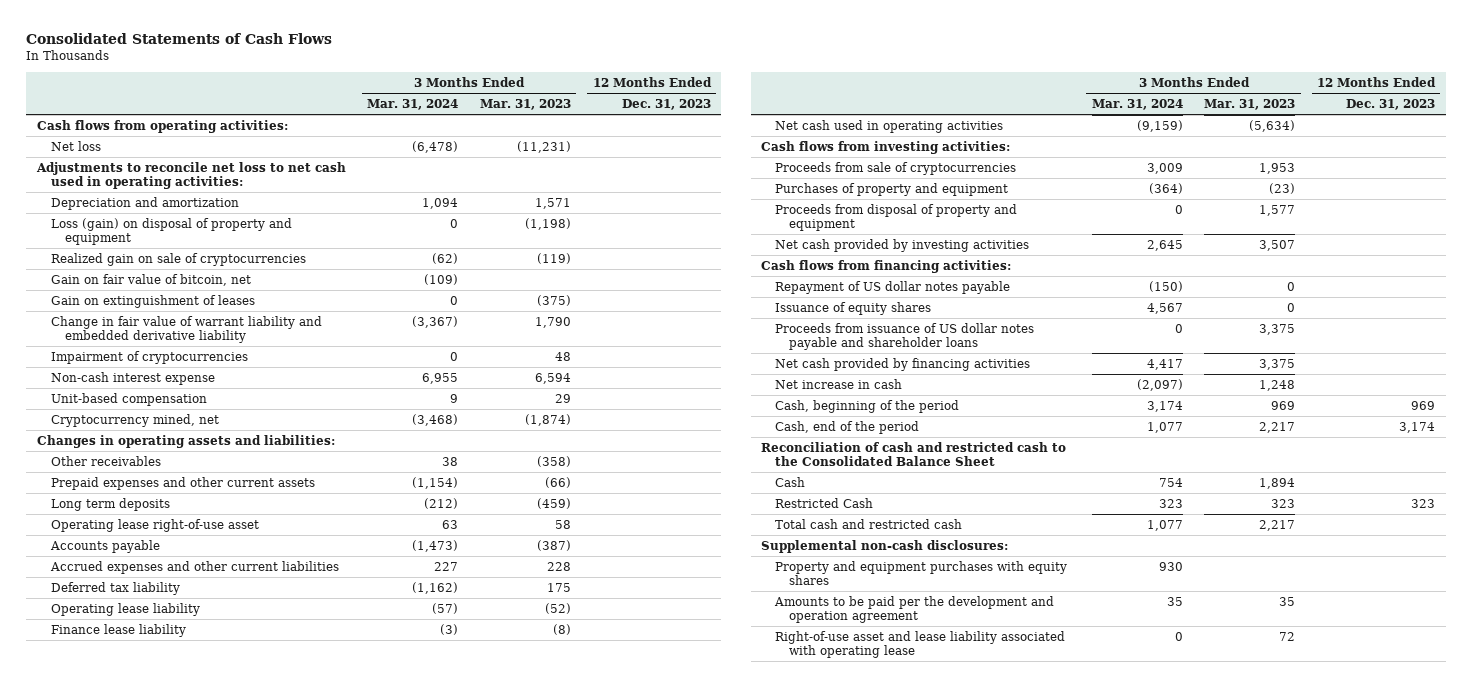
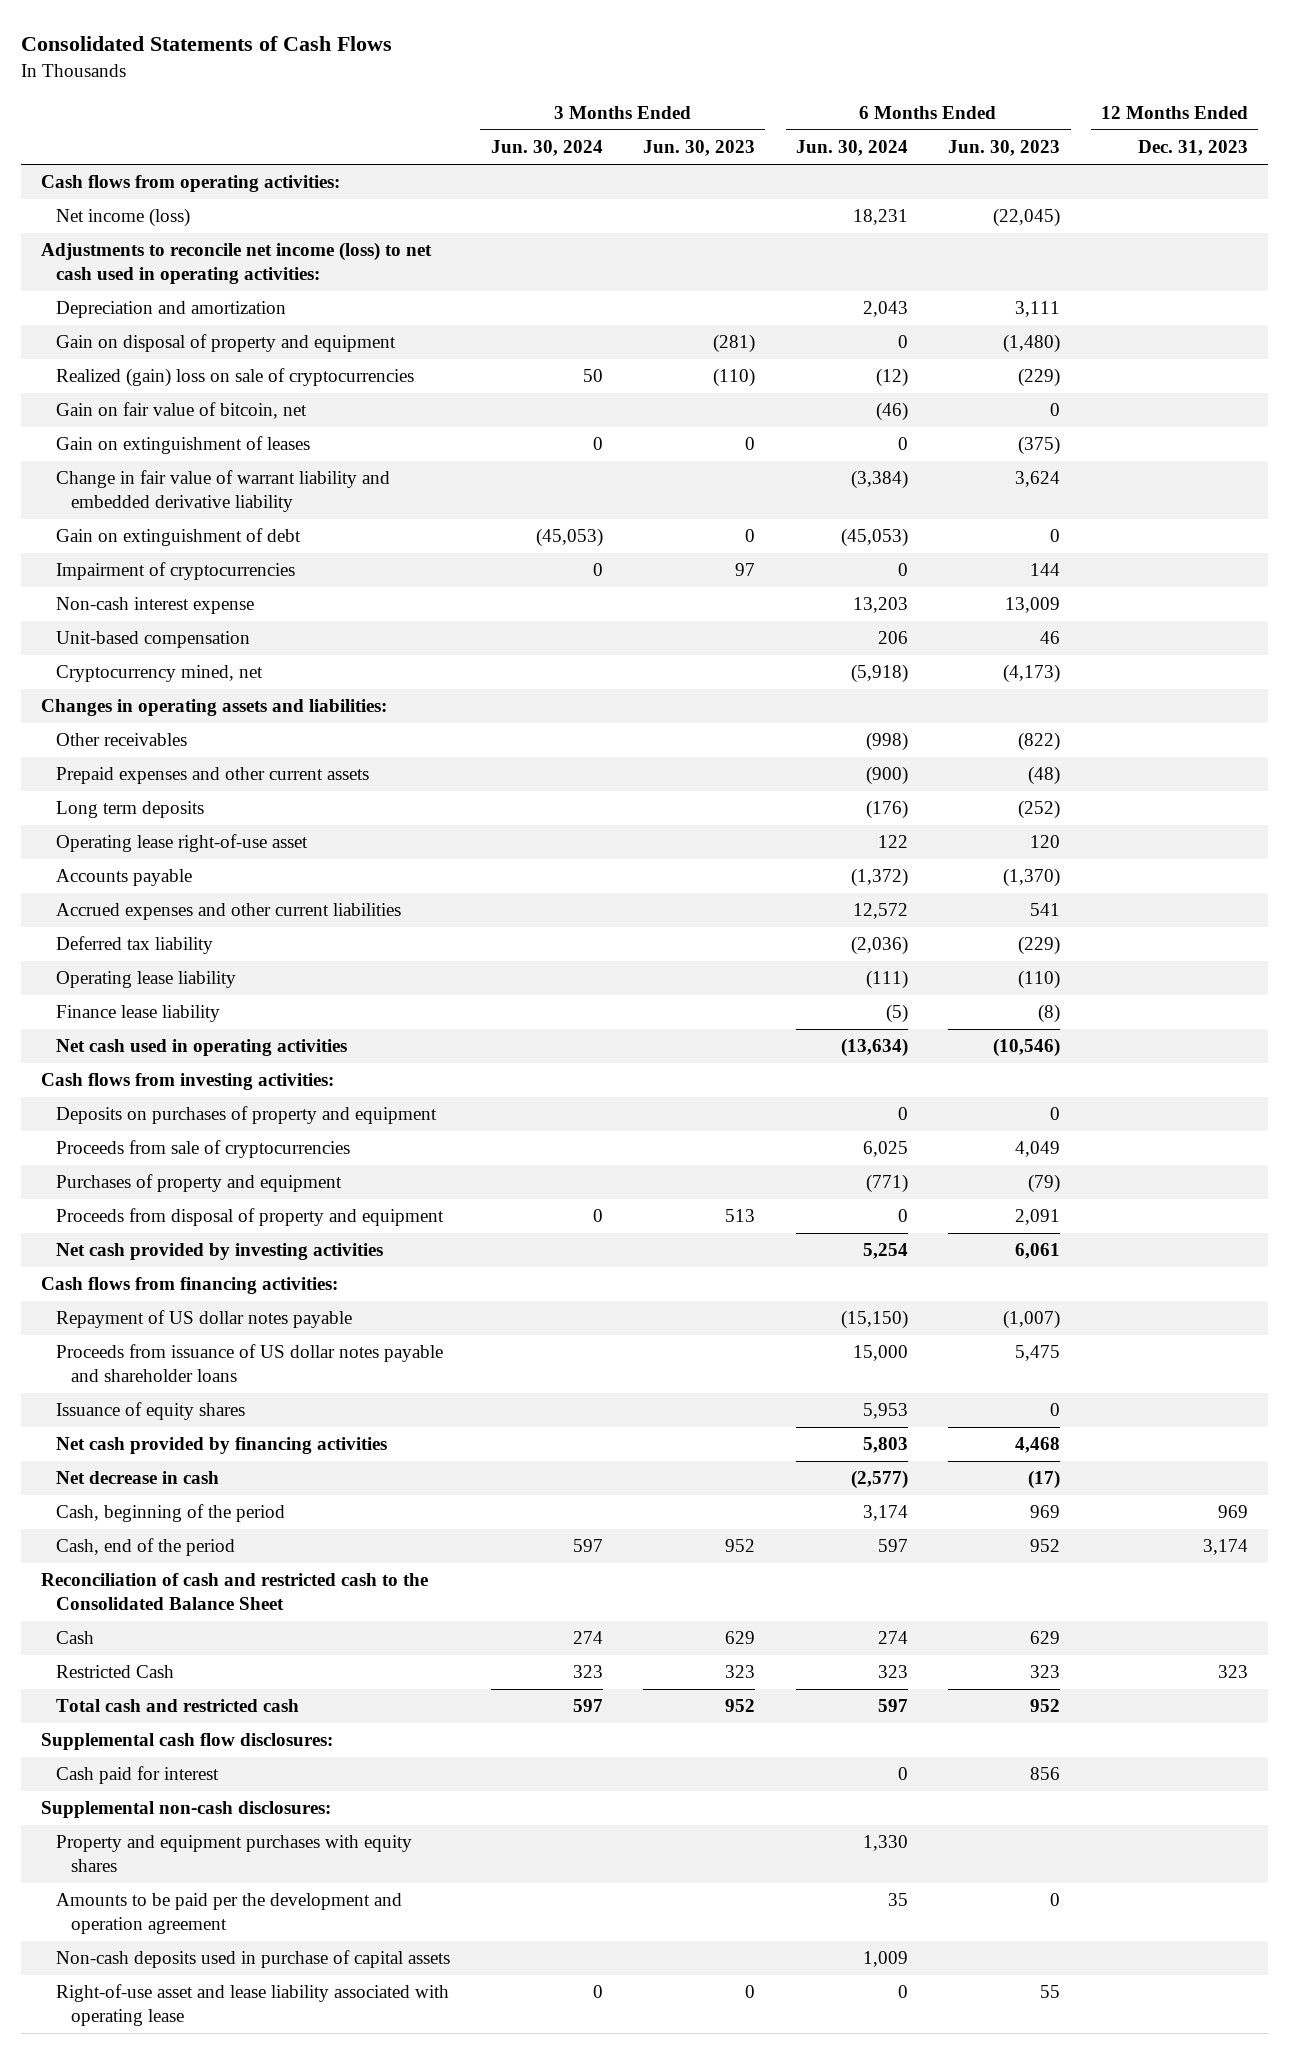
- | 3 Months Ended Mar. 31, 2024 | 3 Months Ended Mar. 31, 2023 | 12 Months Ended Dec. 31, 2023
+ | 3 Months Ended Jun. 30, 2024 | 3 Months Ended Jun. 30, 2023 | 6 Months Ended Jun. 30, 2024 | 6 Months Ended Jun. 30, 2023 | 12 Months Ended Dec. 31, 2023
- Net loss | (6,478) | (11,231) |
- Adjustments to reconcile net loss to net cash used in operating activities:
+ Net income (loss) | | | 18,231 | (22,045) |
+ Adjustments to reconcile net income (loss) to net cash used in operating activities:
- Loss (gain) on disposal of property and equipment | 0 | (1,198) |
- Realized gain on sale of cryptocurrencies | (62) | (119) |
+ Gain on disposal of property and equipment | | (281) | 0 | (1,480) |
+ Realized (gain) loss on sale of cryptocurrencies | 50 | (110) | (12) | (229) |
+ Gain on extinguishment of debt | (45,053) | 0 | (45,053) | 0 |
+ Deposits on purchases of property and equipment | | | 0 | 0 |
moved down: Issuance of equity shares | | | 5,953 | 0 |
- Net increase in cash | (2,097) | 1,248 |
+ Net decrease in cash | | | (2,577) | (17) |
+ Supplemental cash flow disclosures:
+ Cash paid for interest | | | 0 | 856 |
+ Non-cash deposits used in purchase of capital assets | | | 1,009 | |

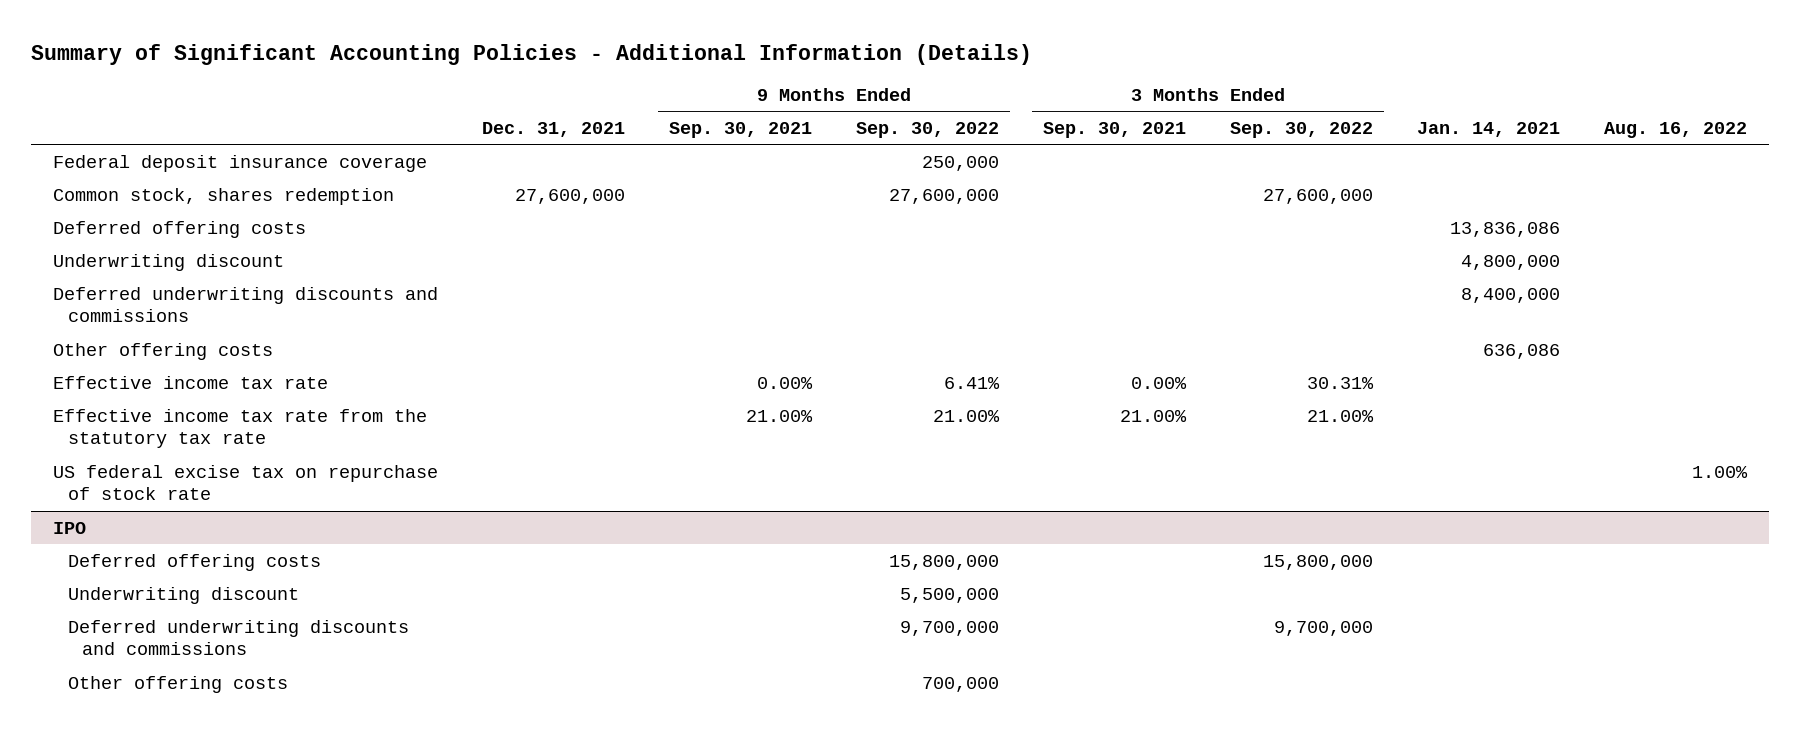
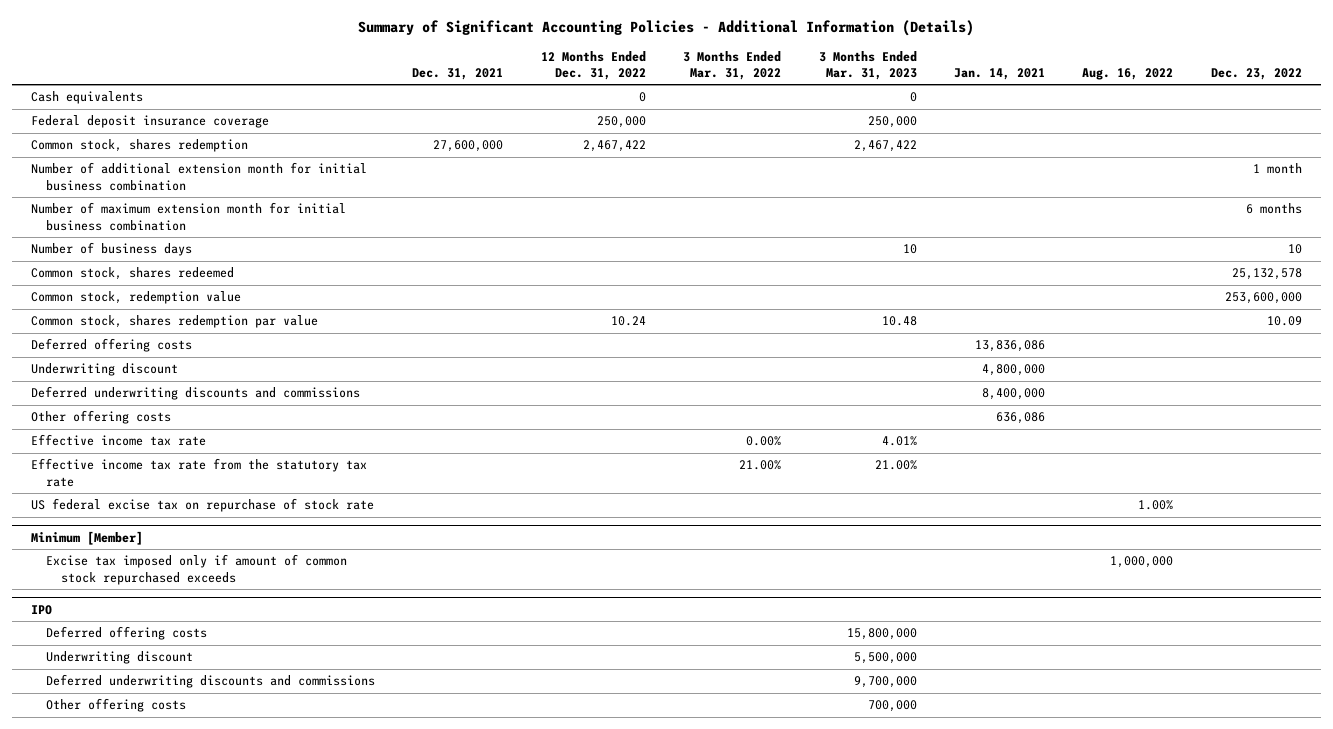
- | Dec. 31, 2021 | 9 Months Ended Sep. 30, 2021 | 9 Months Ended Sep. 30, 2022 | 3 Months Ended Sep. 30, 2021 | 3 Months Ended Sep. 30, 2022 | Jan. 14, 2021 | Aug. 16, 2022
+ | Dec. 31, 2021 | 12 Months Ended Dec. 31, 2022 | 3 Months Ended Mar. 31, 2022 | 3 Months Ended Mar. 31, 2023 | Jan. 14, 2021 | Aug. 16, 2022 | Dec. 23, 2022
+ Cash equivalents | | 0 | | 0 | | |
+ Number of additional extension month for initial business combination | | | | | | | 1 month
+ Number of maximum extension month for initial business combination | | | | | | | 6 months
+ Number of business days | | | | 10 | | | 10
+ Common stock, shares redeemed | | | | | | | 25,132,578
+ Common stock, redemption value | | | | | | | 253,600,000
+ Common stock, shares redemption par value | | 10.24 | | 10.48 | | | 10.09
+ Minimum [Member]
+ Excise tax imposed only if amount of common stock repurchased exceeds | | | | | | 1,000,000 |

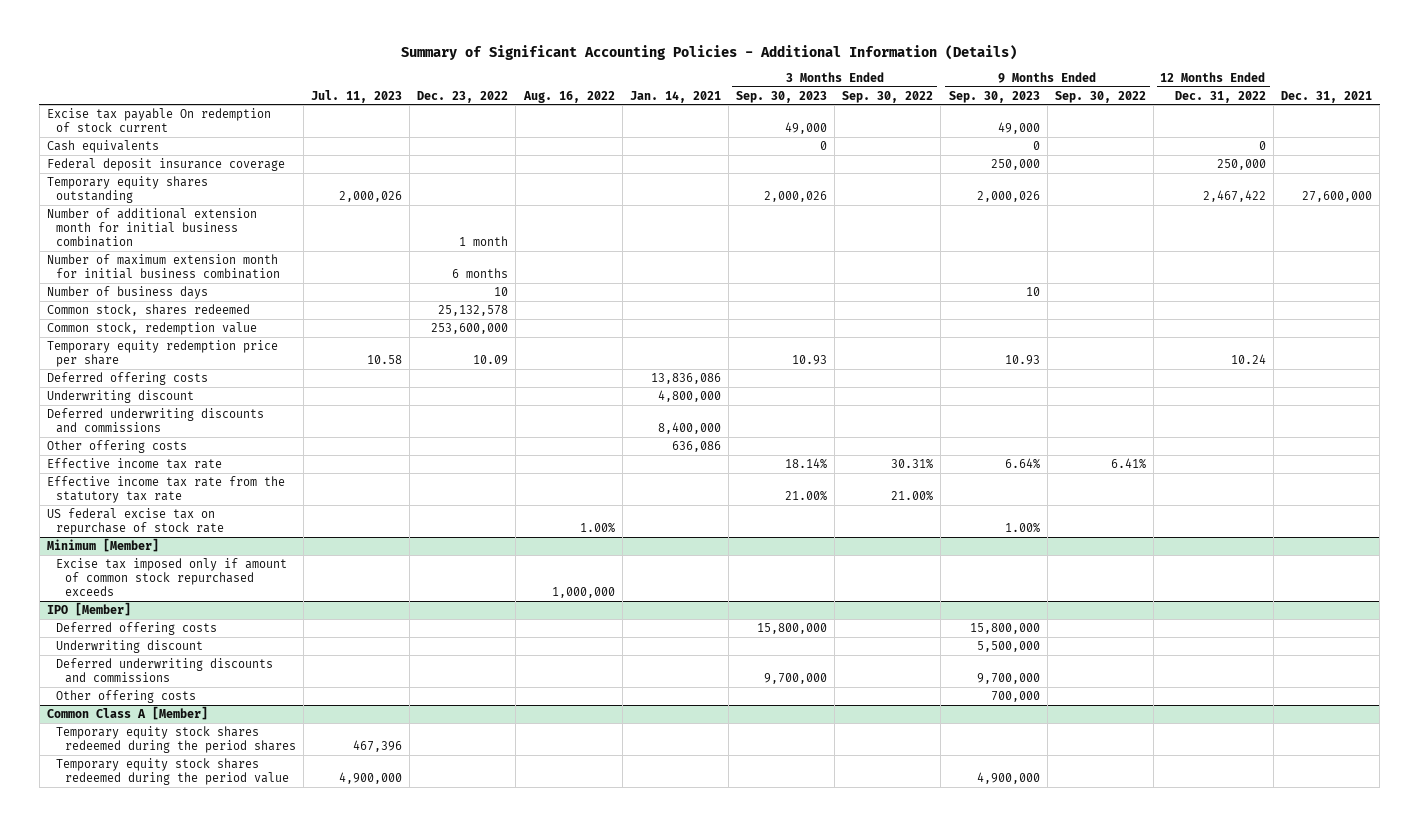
- | Dec. 31, 2021 | 12 Months Ended Dec. 31, 2022 | 3 Months Ended Mar. 31, 2022 | 3 Months Ended Mar. 31, 2023 | Jan. 14, 2021 | Aug. 16, 2022 | Dec. 23, 2022
+ | Jul. 11, 2023 | Dec. 23, 2022 | Aug. 16, 2022 | Jan. 14, 2021 | 3 Months Ended Sep. 30, 2023 | 3 Months Ended Sep. 30, 2022 | 9 Months Ended Sep. 30, 2023 | 9 Months Ended Sep. 30, 2022 | 12 Months Ended Dec. 31, 2022 | Dec. 31, 2021
+ Excise tax payable On redemption of stock current | | | | | 49,000 | | 49,000 | | |
- Common stock, shares redemption | 27,600,000 | 2,467,422 | | 2,467,422 | | |
+ Temporary equity shares outstanding | 2,000,026 | | | | 2,000,026 | | 2,000,026 | | 2,467,422 | 27,600,000
- Common stock, shares redemption par value | | 10.24 | | 10.48 | | | 10.09
+ Temporary equity redemption price per share | 10.58 | 10.09 | | | 10.93 | | 10.93 | | 10.24 |
- IPO
+ IPO [Member]
+ Common Class A [Member]
+ Temporary equity stock shares redeemed during the period shares | 467,396 | | | | | | | | |
+ Temporary equity stock shares redeemed during the period value | 4,900,000 | | | | | | 4,900,000 | | |

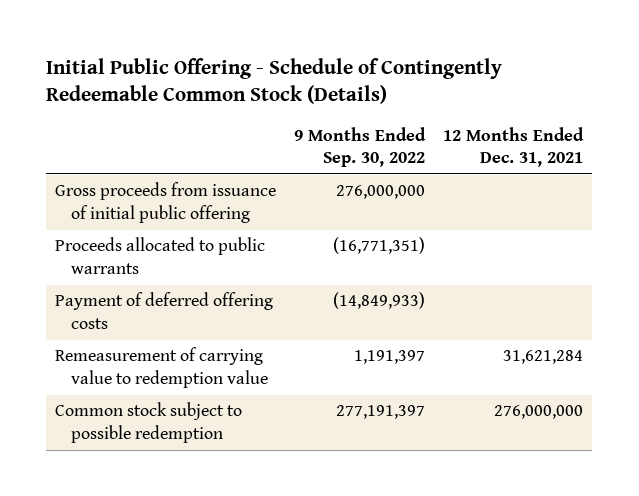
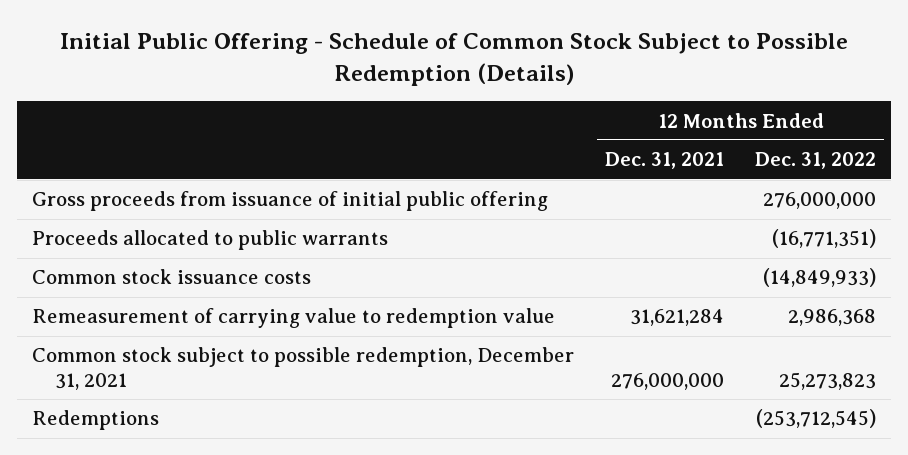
- Initial Public Offering - Schedule of Contingently Redeemable Common Stock (Details)
+ Initial Public Offering - Schedule of Common Stock Subject to Possible Redemption (Details)
- | 9 Months Ended Sep. 30, 2022 | 12 Months Ended Dec. 31, 2021
+ | 12 Months Ended Dec. 31, 2021 | 12 Months Ended Dec. 31, 2022
- Payment of deferred offering costs | (14,849,933) |
+ Common stock issuance costs | | (14,849,933)
- Common stock subject to possible redemption | 277,191,397 | 276,000,000
+ Common stock subject to possible redemption, December 31, 2021 | 276,000,000 | 25,273,823
+ Redemptions | | (253,712,545)

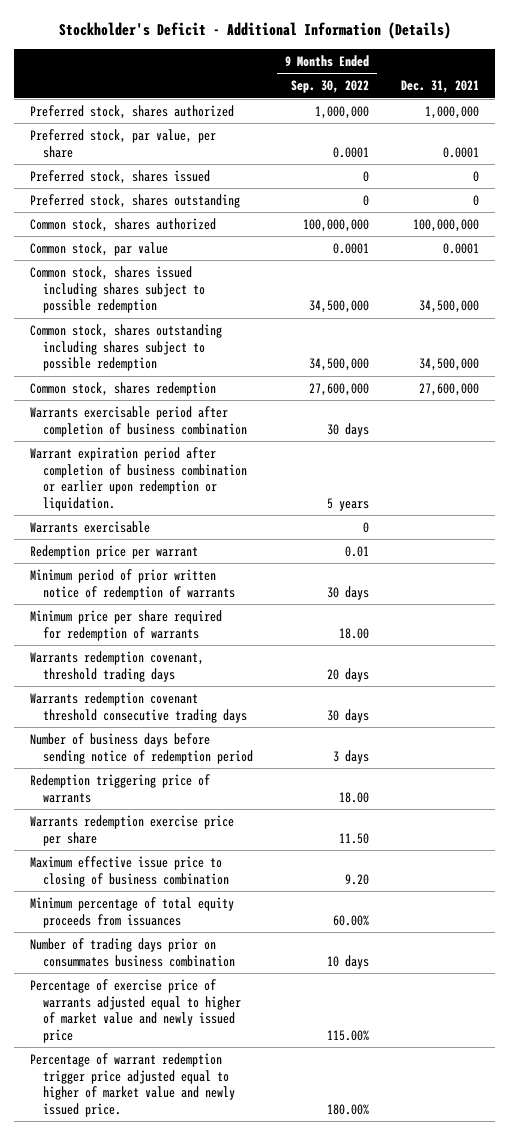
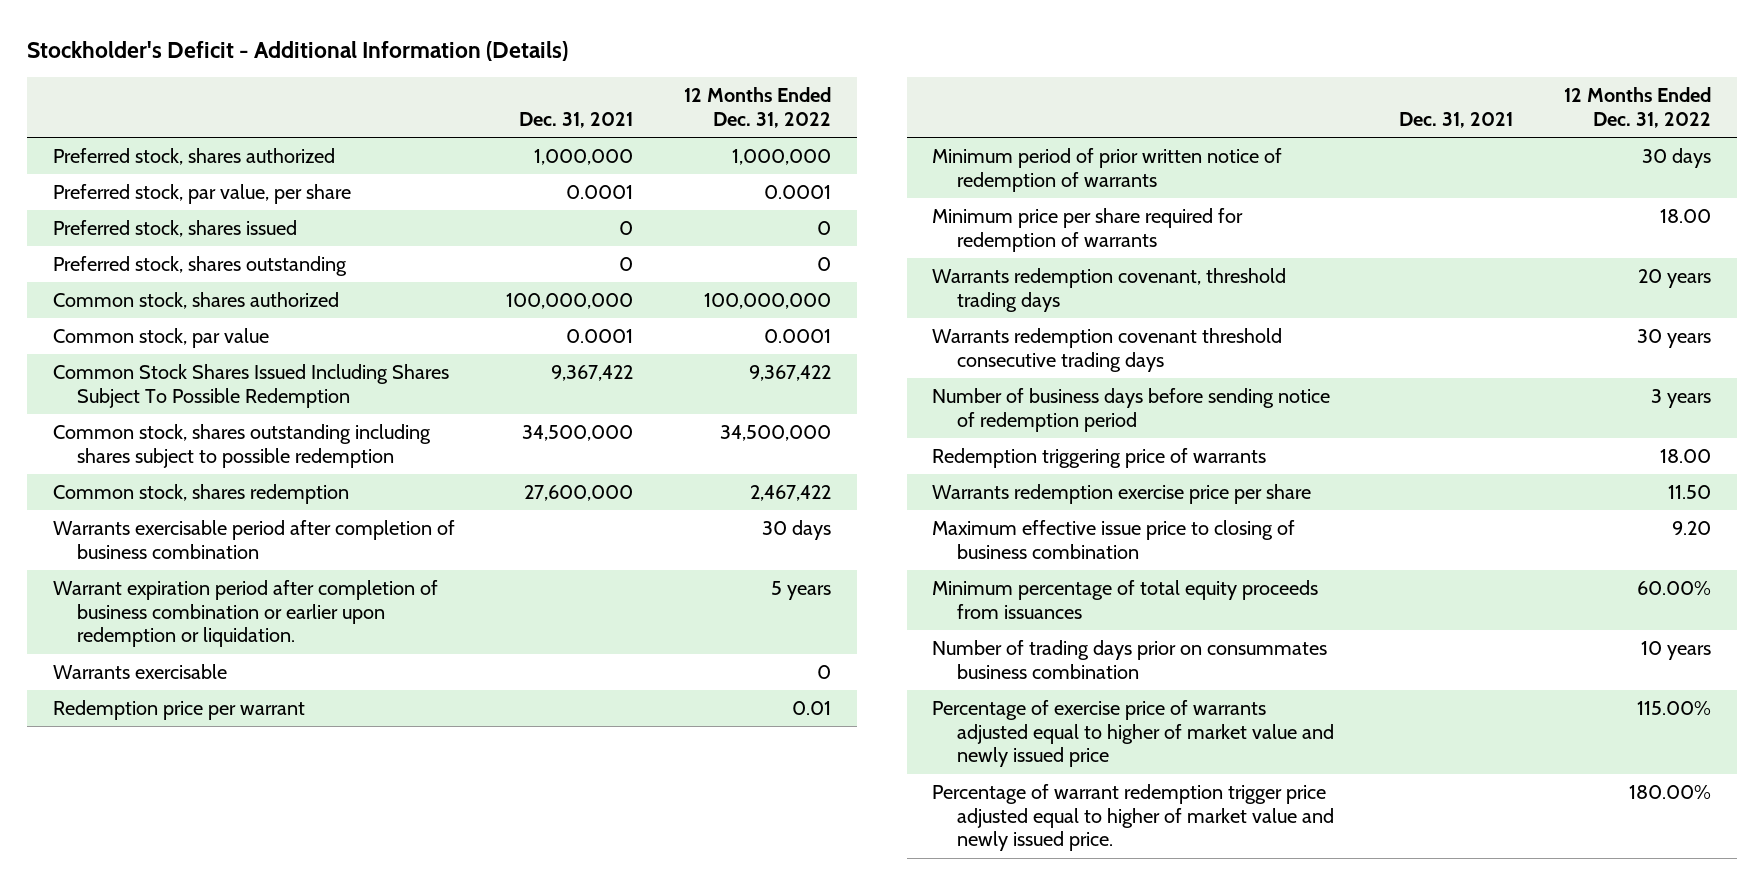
- | 9 Months Ended Sep. 30, 2022 | Dec. 31, 2021
+ | Dec. 31, 2021 | 12 Months Ended Dec. 31, 2022
- Common stock, shares issued including shares subject to possible redemption | 34,500,000 | 34,500,000
+ Common Stock Shares Issued Including Shares Subject To Possible Redemption | 9,367,422 | 9,367,422

